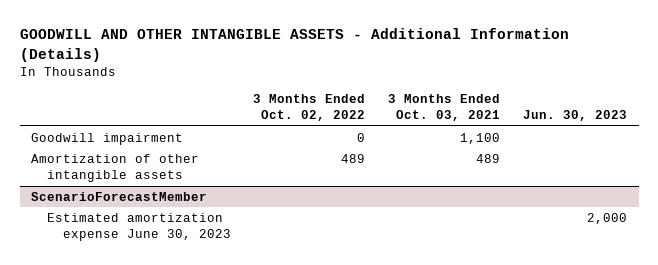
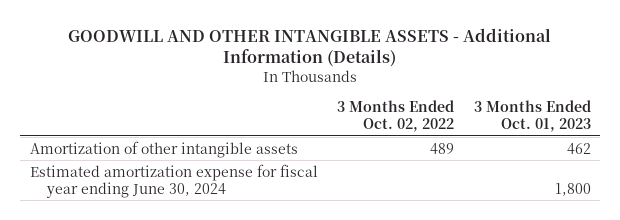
- | 3 Months Ended Oct. 02, 2022 | 3 Months Ended Oct. 03, 2021 | Jun. 30, 2023
+ | 3 Months Ended Oct. 02, 2022 | 3 Months Ended Oct. 01, 2023
- Goodwill impairment | 0 | 1,100 |
- ScenarioForecastMember
- Estimated amortization expense June 30, 2023 | | | 2,000
+ Estimated amortization expense for fiscal year ending June 30, 2024 | | 1,800

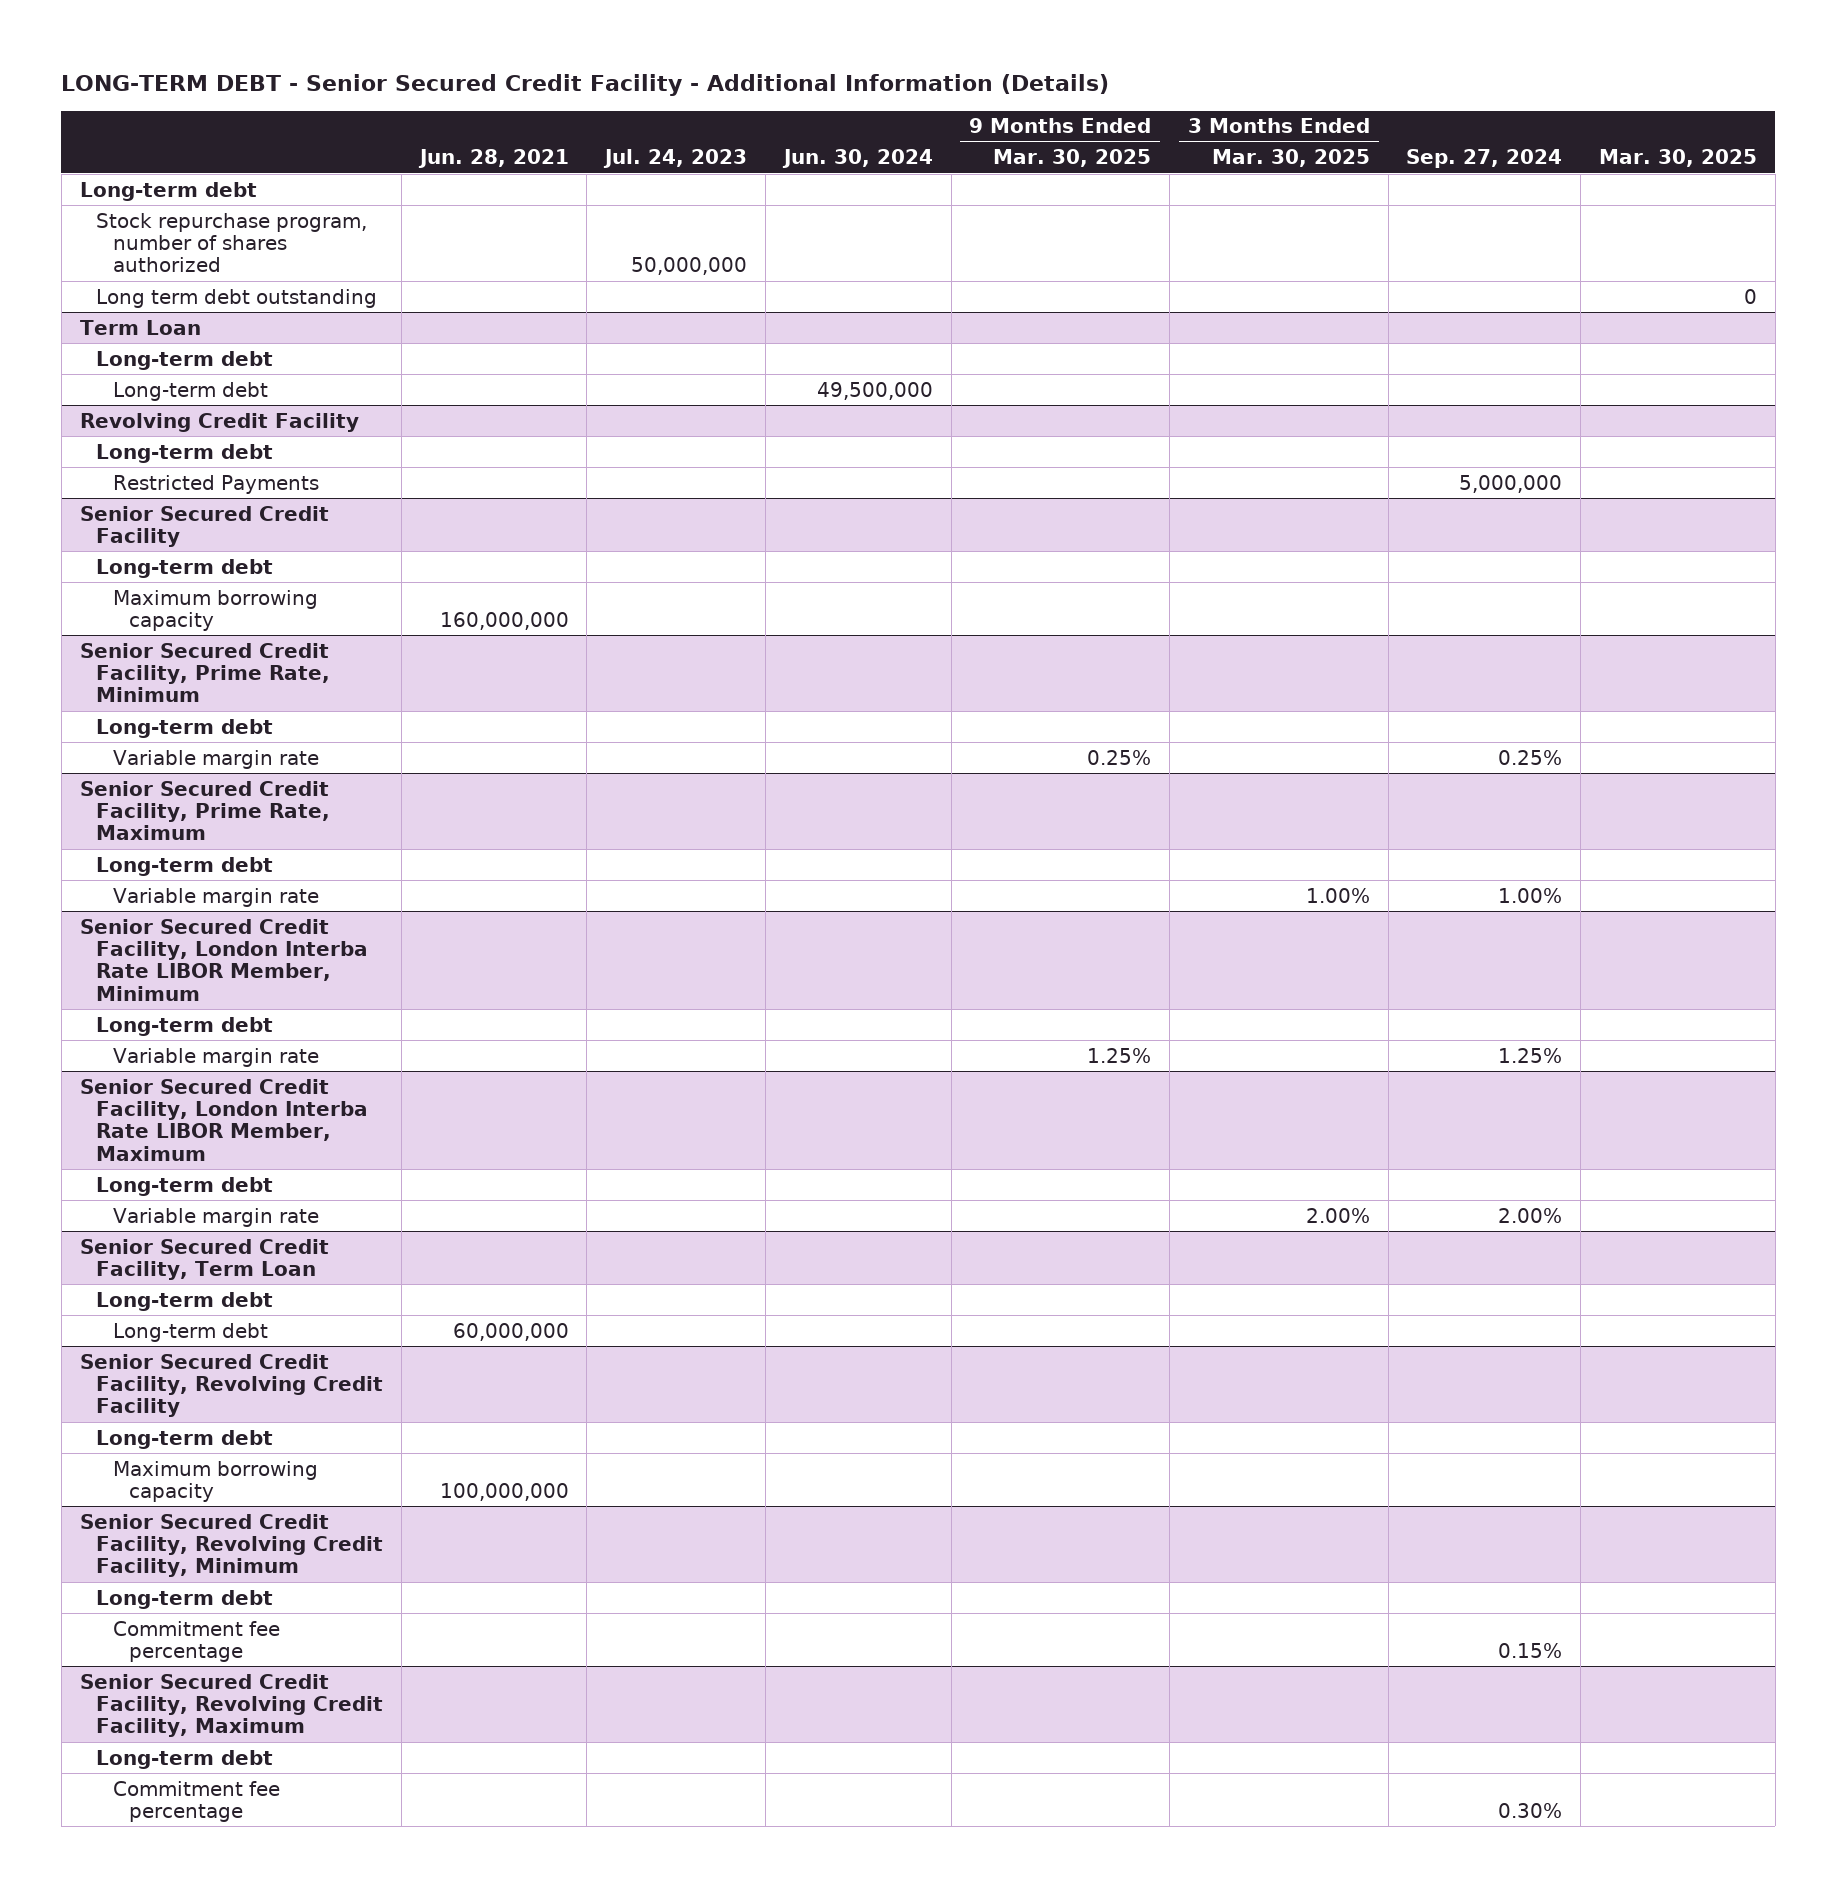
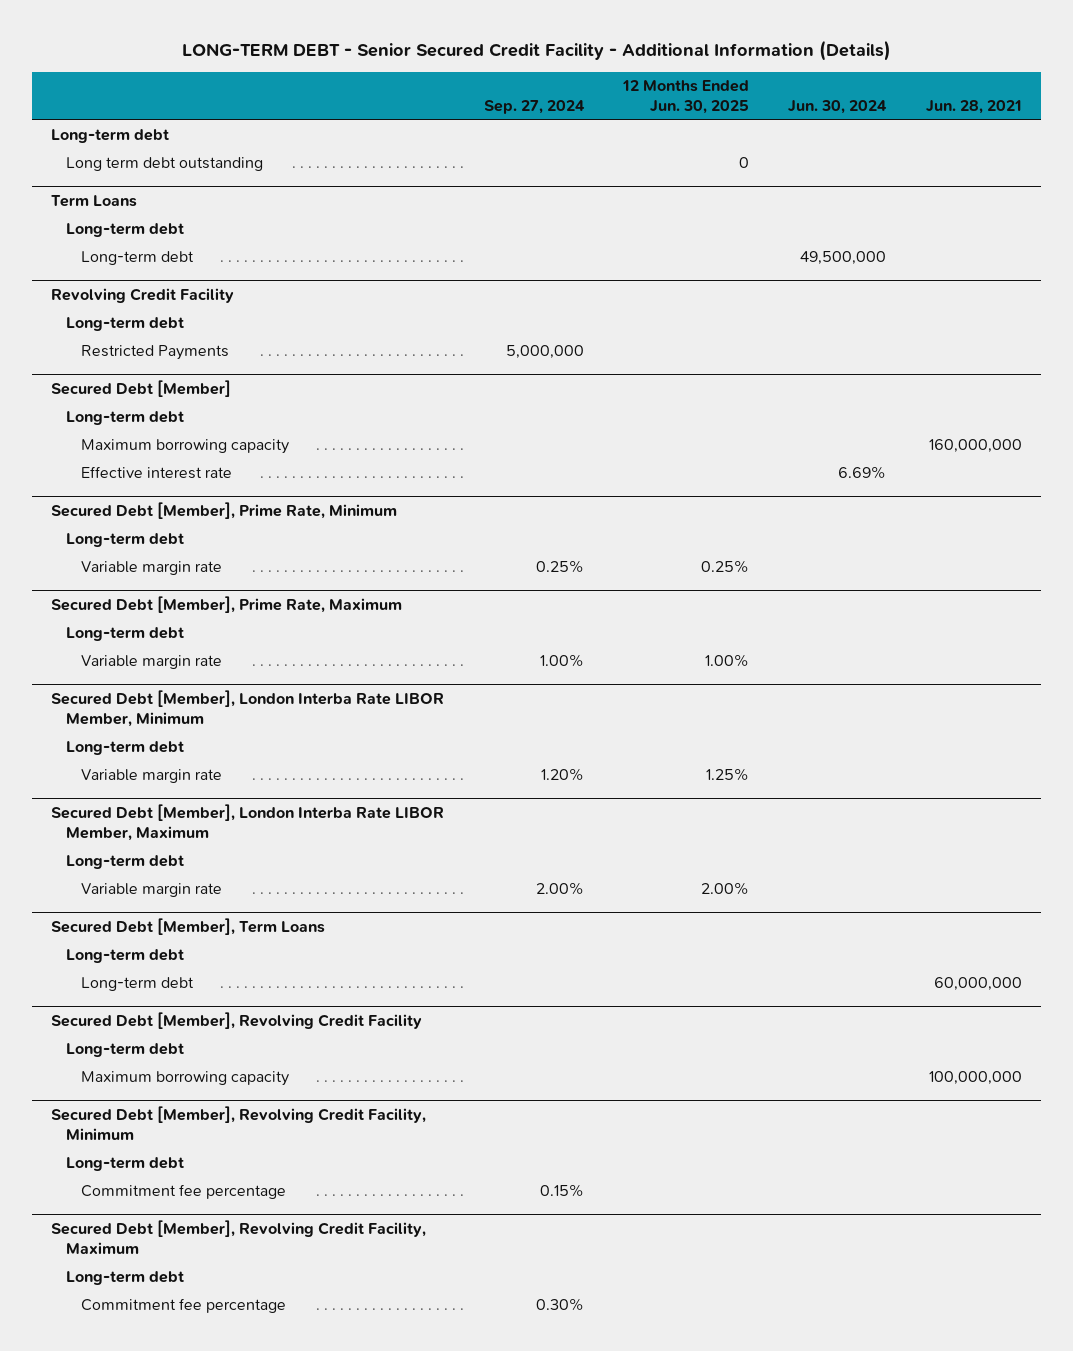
- | Jun. 28, 2021 | Jul. 24, 2023 | Jun. 30, 2024 | 9 Months Ended Mar. 30, 2025 | 3 Months Ended Mar. 30, 2025 | Sep. 27, 2024 | Mar. 30, 2025
+ | Sep. 27, 2024 | 12 Months Ended Jun. 30, 2025 | Jun. 30, 2024 | Jun. 28, 2021
- Stock repurchase program, number of shares authorized | | 50,000,000 | | | | |
- Term Loan
+ Term Loans
- Senior Secured Credit Facility
+ Secured Debt [Member]
- Senior Secured Credit Facility, Prime Rate, Minimum
+ Effective interest rate | | | 6.69% |
+ Secured Debt [Member], Prime Rate, Minimum
- Senior Secured Credit Facility, Prime Rate, Maximum
+ Secured Debt [Member], Prime Rate, Maximum
- Senior Secured Credit Facility, London Interba Rate LIBOR Member, Minimum
+ Secured Debt [Member], London Interba Rate LIBOR Member, Minimum
- Variable margin rate | | | | 1.25% | | 1.25% |
- Senior Secured Credit Facility, London Interba Rate LIBOR Member, Maximum
+ Variable margin rate | 1.20% | 1.25% | |
+ Secured Debt [Member], London Interba Rate LIBOR Member, Maximum
- Senior Secured Credit Facility, Term Loan
+ Secured Debt [Member], Term Loans
- Senior Secured Credit Facility, Revolving Credit Facility
+ Secured Debt [Member], Revolving Credit Facility
- Senior Secured Credit Facility, Revolving Credit Facility, Minimum
+ Secured Debt [Member], Revolving Credit Facility, Minimum
- Senior Secured Credit Facility, Revolving Credit Facility, Maximum
+ Secured Debt [Member], Revolving Credit Facility, Maximum

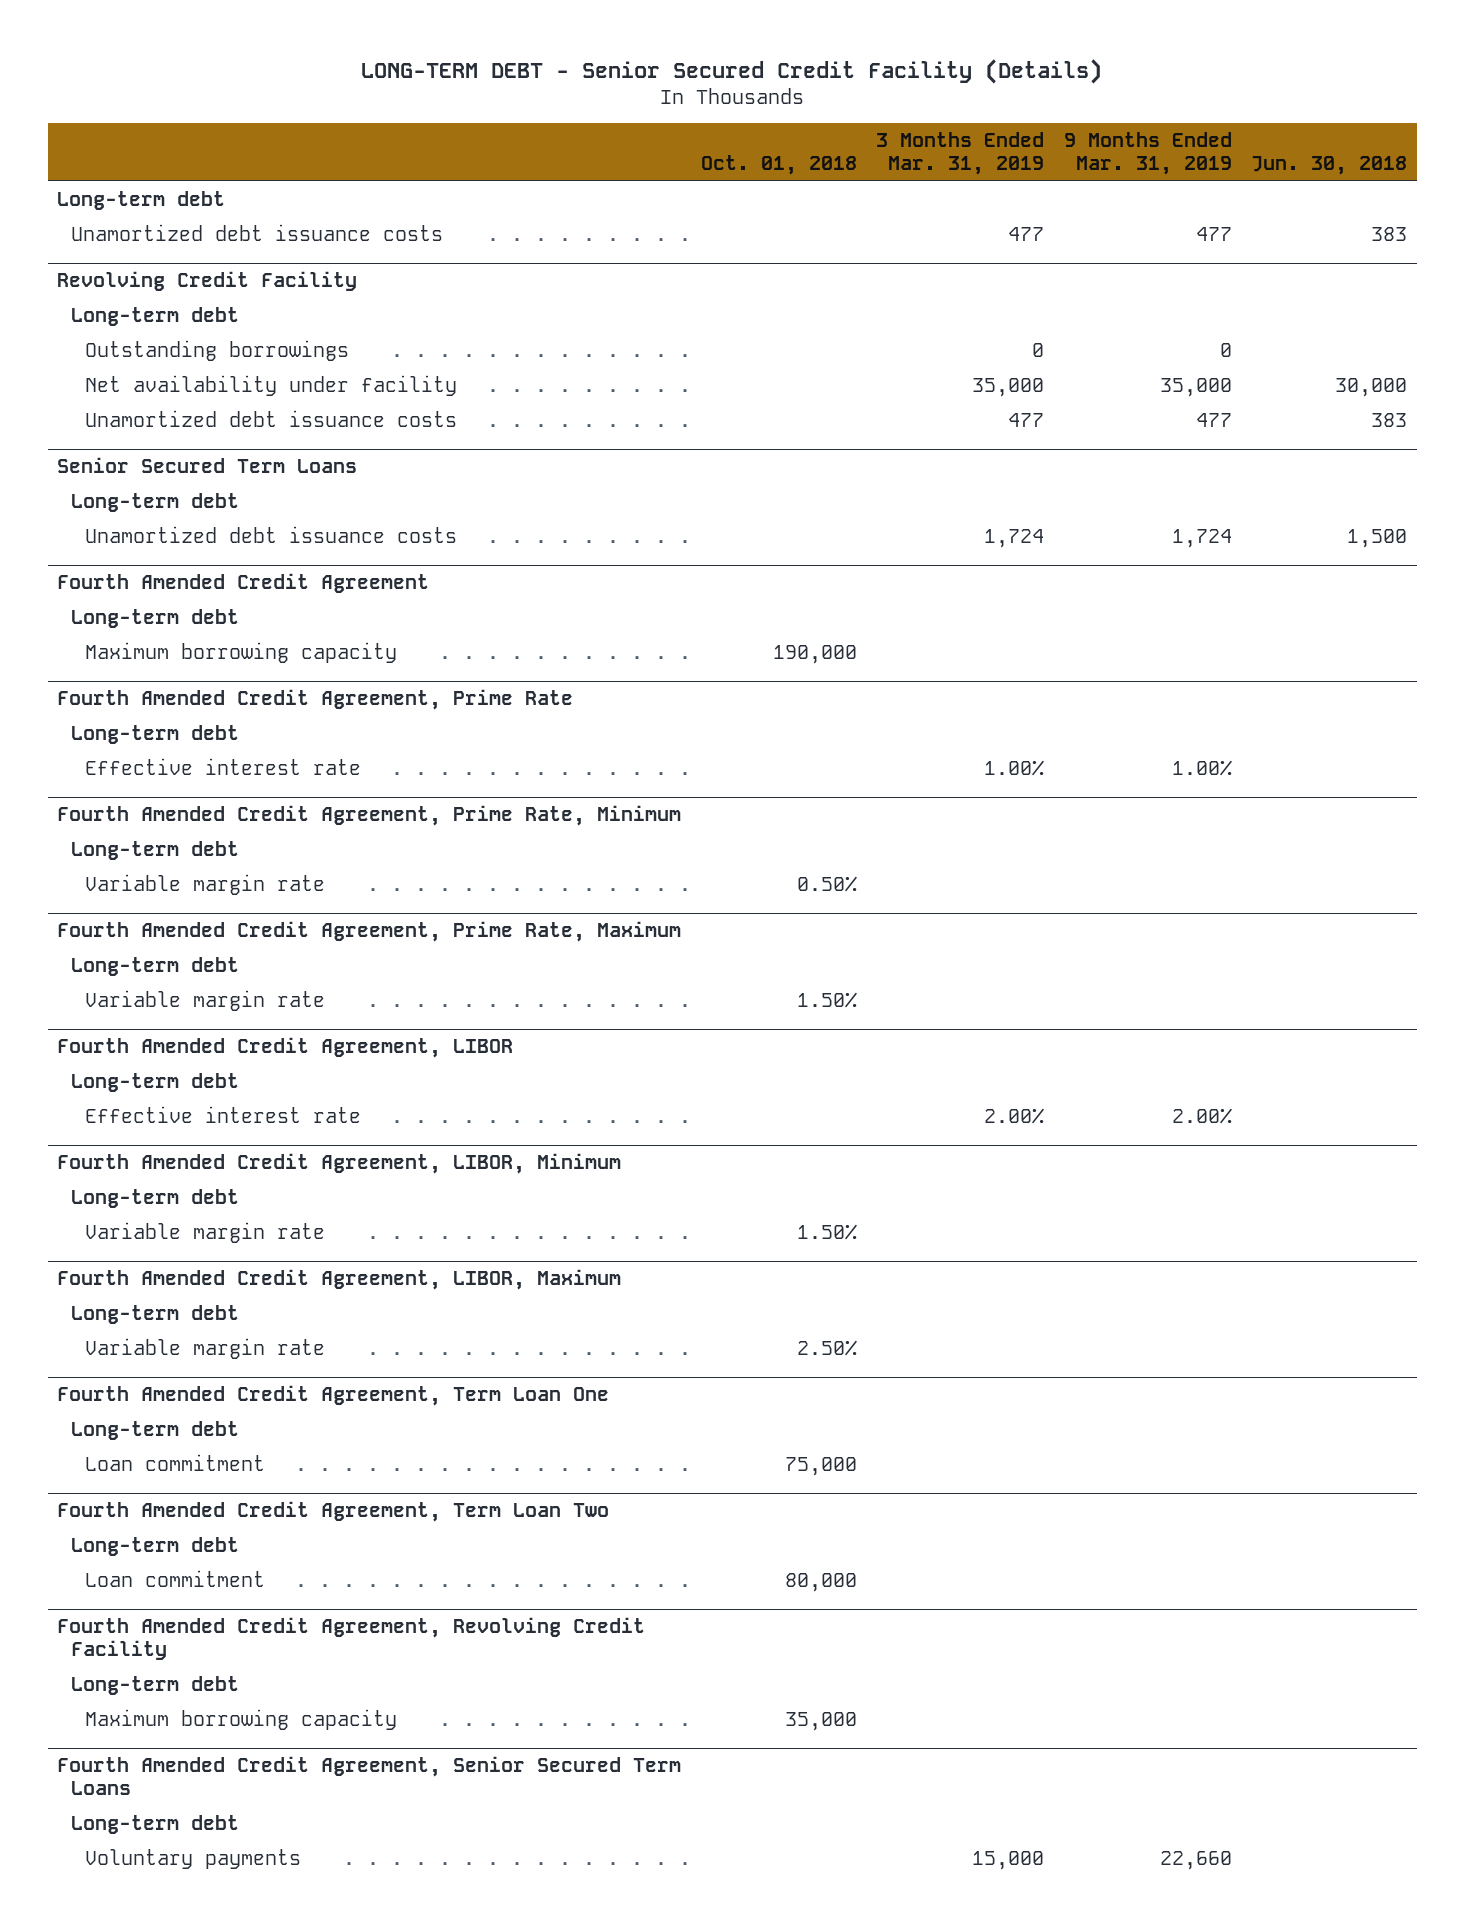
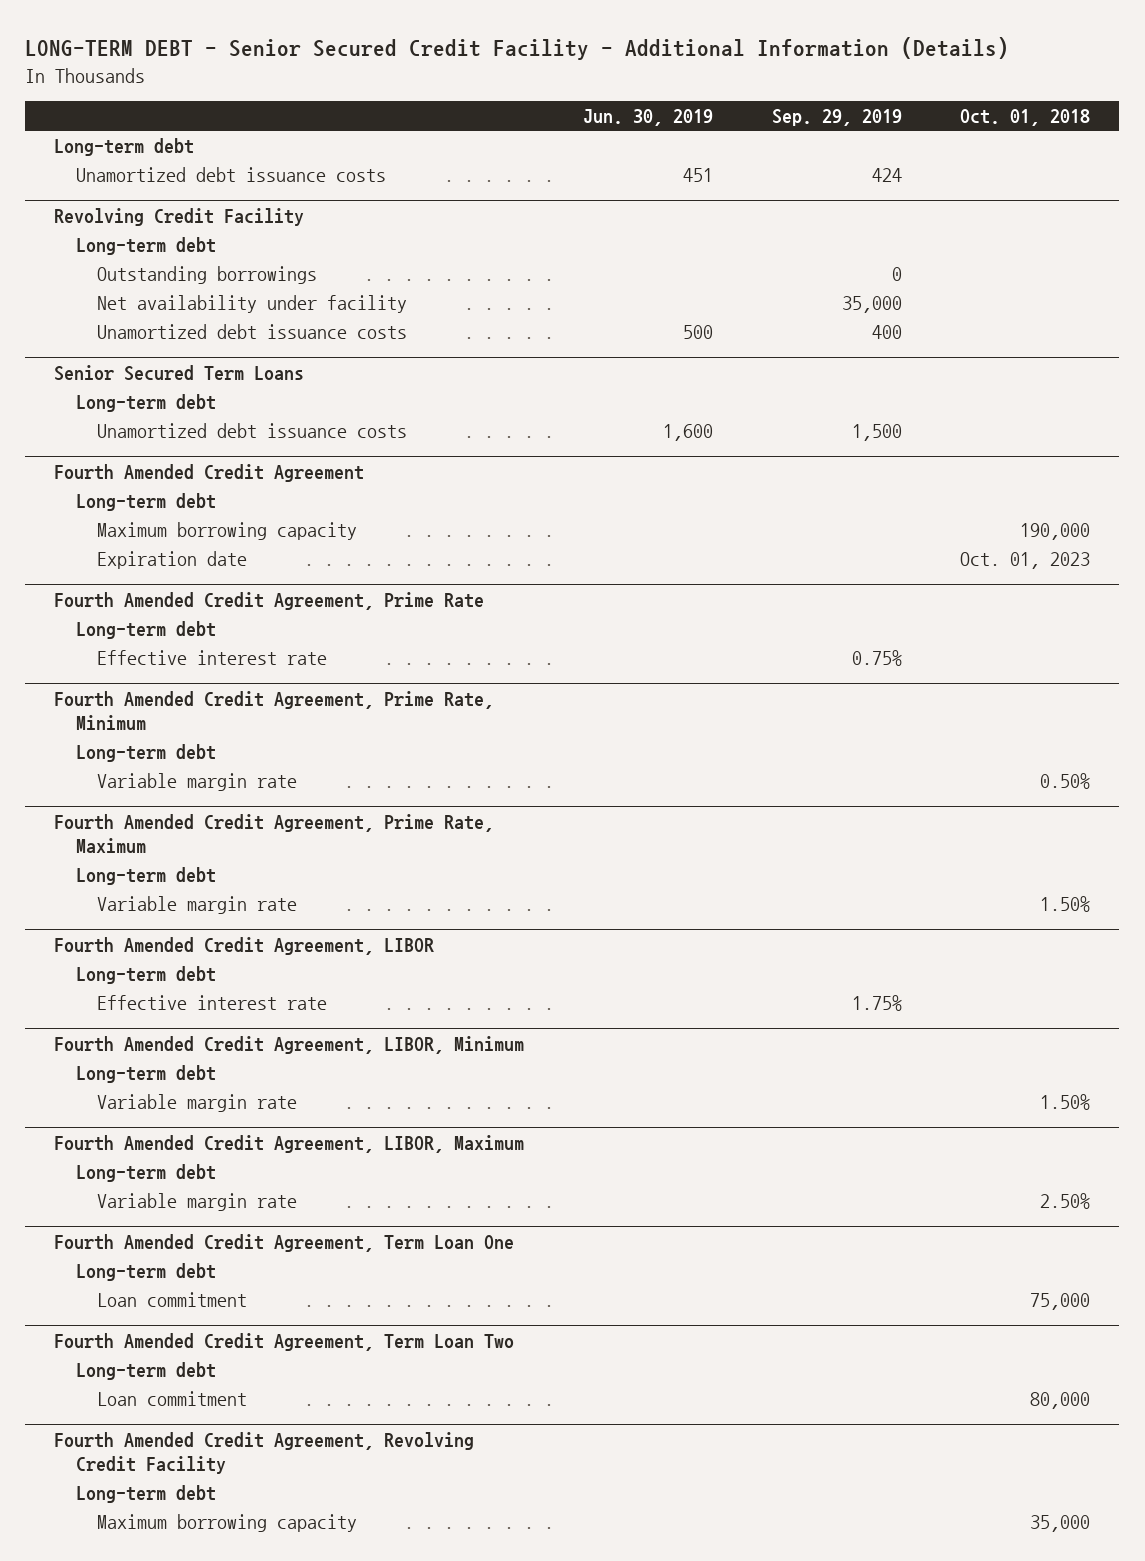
- LONG-TERM DEBT - Senior Secured Credit Facility (Details)
+ LONG-TERM DEBT - Senior Secured Credit Facility - Additional Information (Details)
- | Oct. 01, 2018 | 3 Months Ended Mar. 31, 2019 | 9 Months Ended Mar. 31, 2019 | Jun. 30, 2018
+ | Jun. 30, 2019 | Sep. 29, 2019 | Oct. 01, 2018
@ Fourth Amended Credit Agreement
+ Expiration date | | | Oct. 01, 2023
- Fourth Amended Credit Agreement, Senior Secured Term Loans
- Long-term debt
- Voluntary payments | | 15,000 | 22,660 |

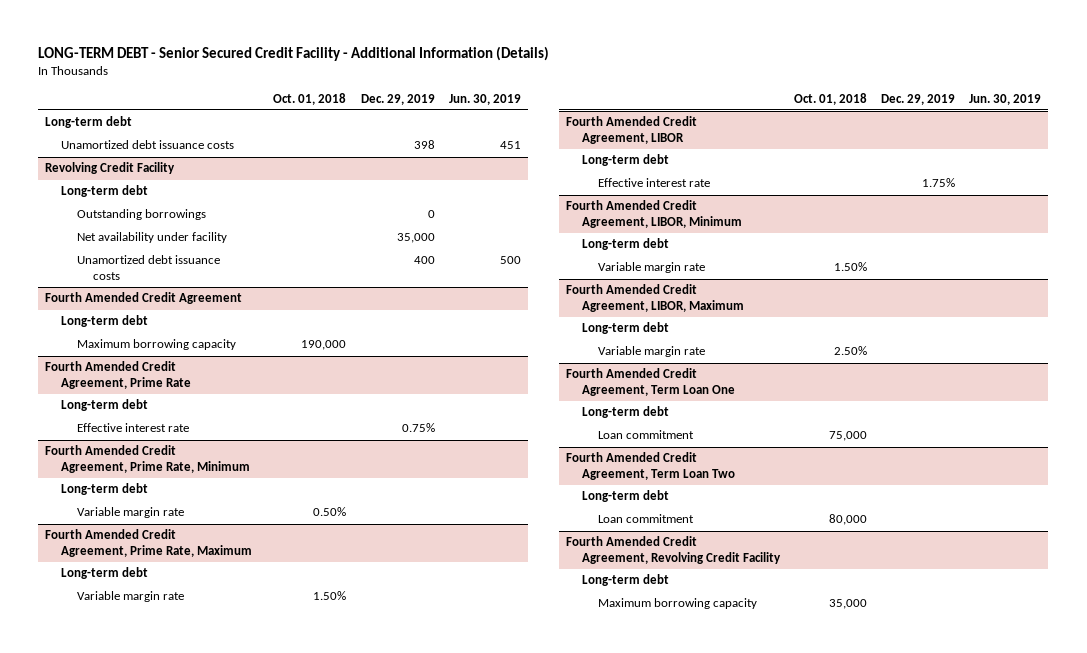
- | Jun. 30, 2019 | Sep. 29, 2019 | Oct. 01, 2018
+ | Oct. 01, 2018 | Dec. 29, 2019 | Jun. 30, 2019
- Senior Secured Term Loans
- Long-term debt
- Unamortized debt issuance costs | 1,600 | 1,500 |
@ Fourth Amended Credit Agreement
- Expiration date | | | Oct. 01, 2023

